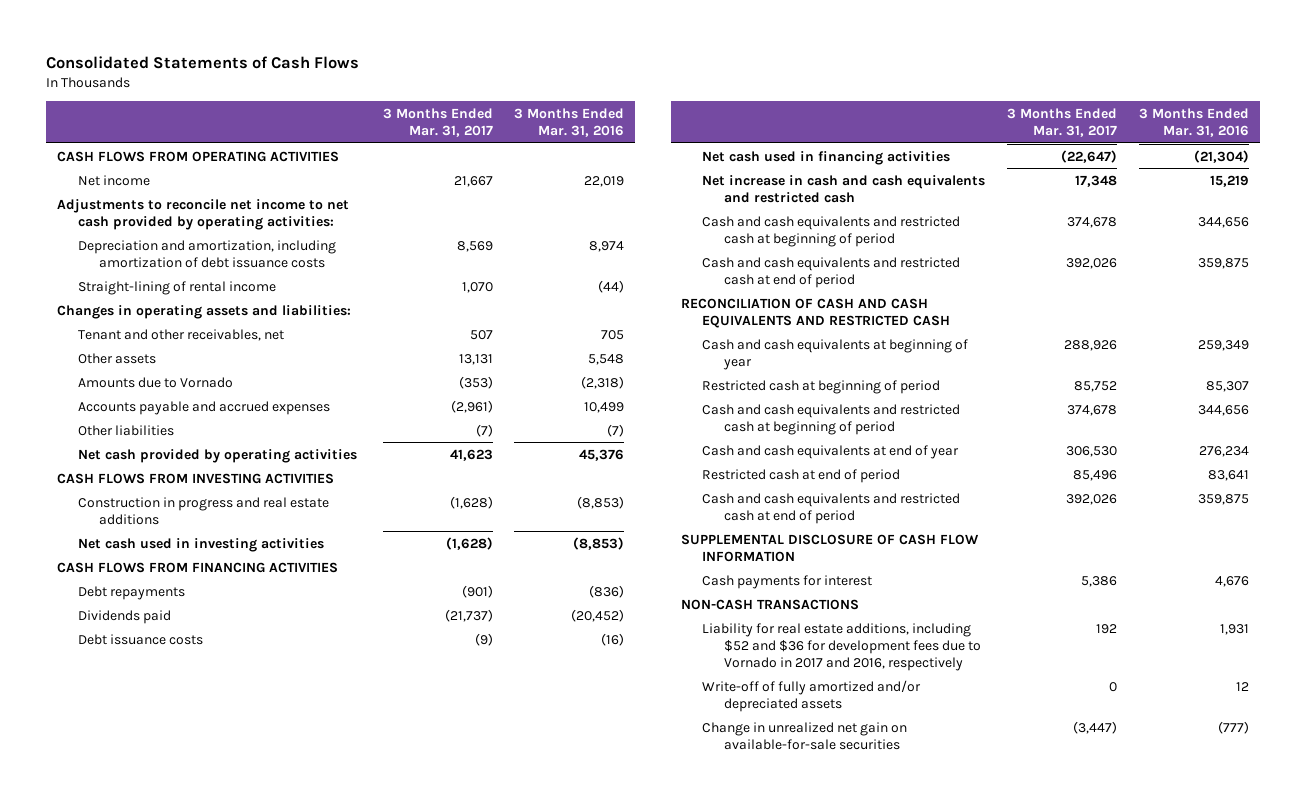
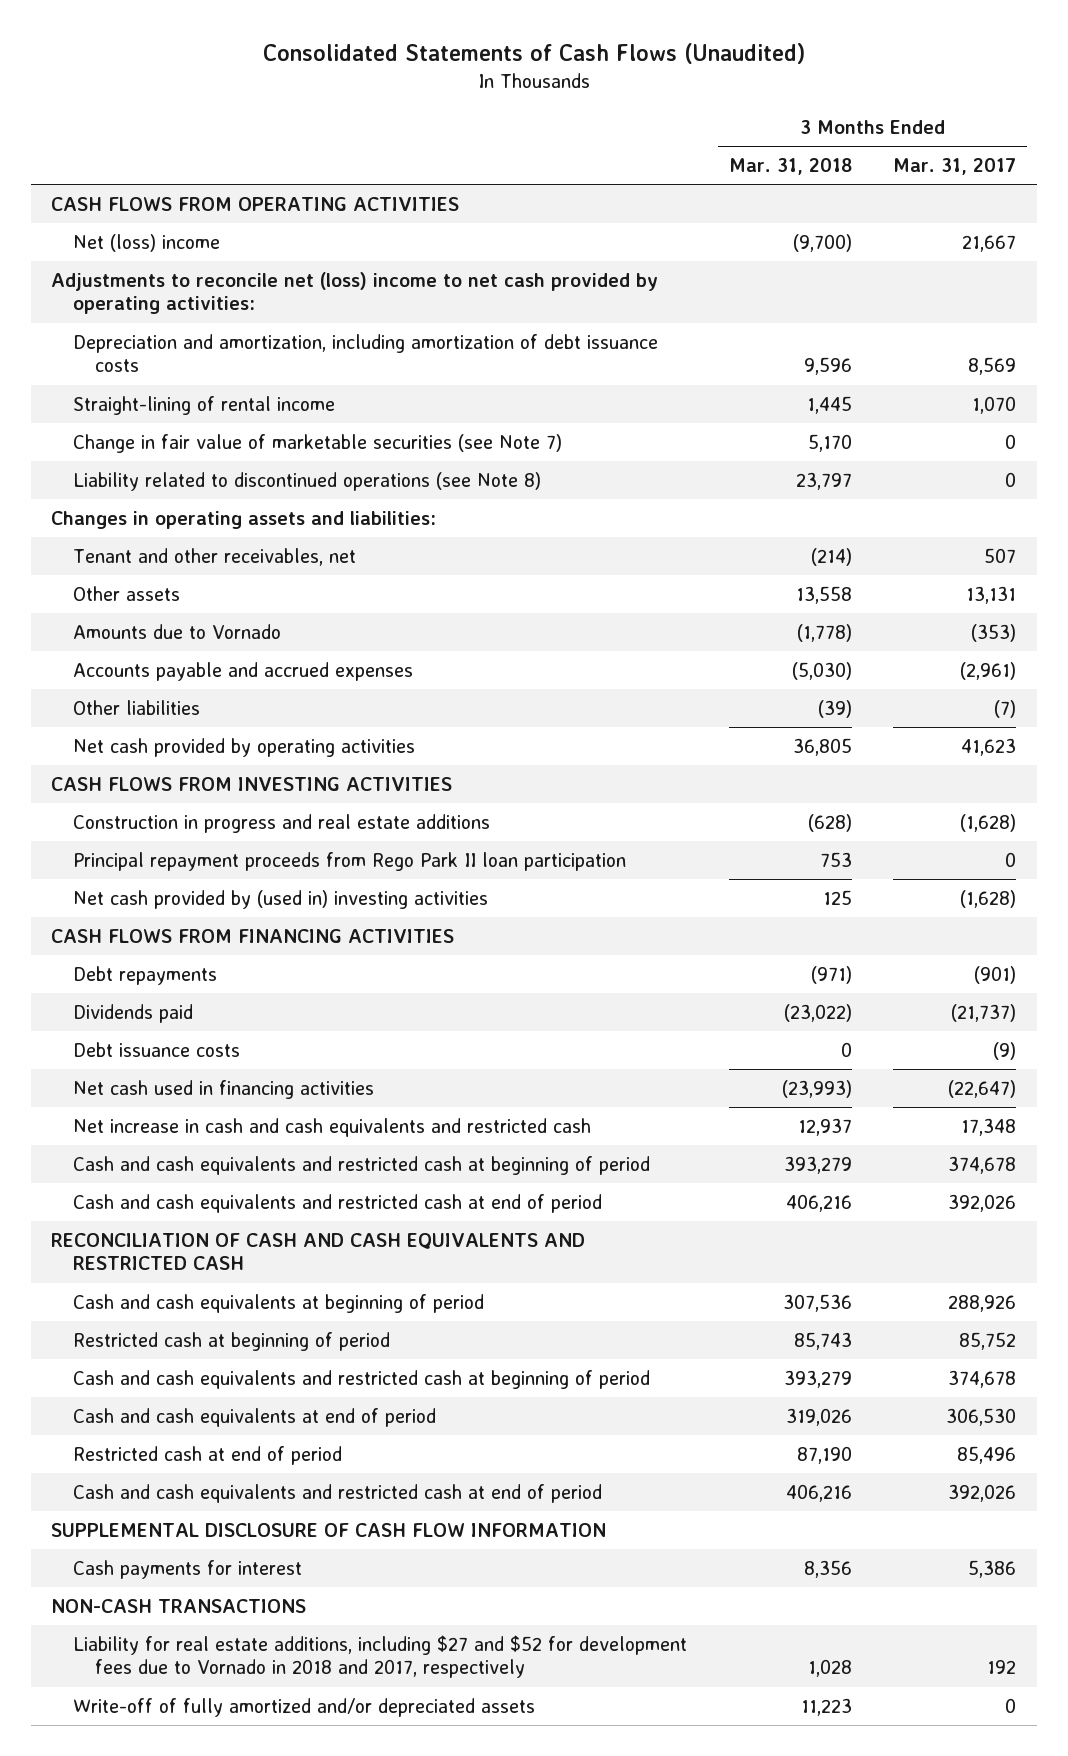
- Consolidated Statements of Cash Flows
+ Consolidated Statements of Cash Flows (Unaudited)
- | 3 Months Ended Mar. 31, 2017 | 3 Months Ended Mar. 31, 2016
+ | 3 Months Ended Mar. 31, 2018 | 3 Months Ended Mar. 31, 2017
- Net income | 21,667 | 22,019
- Adjustments to reconcile net income to net cash provided by operating activities:
+ Net (loss) income | (9,700) | 21,667
+ Adjustments to reconcile net (loss) income to net cash provided by operating activities:
+ Change in fair value of marketable securities (see Note 7) | 5,170 | 0
+ Liability related to discontinued operations (see Note 8) | 23,797 | 0
- Net cash used in investing activities | (1,628) | (8,853)
+ Principal repayment proceeds from Rego Park II loan participation | 753 | 0
+ Net cash provided by (used in) investing activities | 125 | (1,628)
- Cash and cash equivalents at beginning of year | 288,926 | 259,349
+ Cash and cash equivalents at beginning of period | 307,536 | 288,926
- Cash and cash equivalents at end of year | 306,530 | 276,234
+ Cash and cash equivalents at end of period | 319,026 | 306,530
- Liability for real estate additions, including $52 and $36 for development fees due to Vornado in 2017 and 2016, respectively | 192 | 1,931
+ Liability for real estate additions, including $27 and $52 for development fees due to Vornado in 2018 and 2017, respectively | 1,028 | 192
- Change in unrealized net gain on available-for-sale securities | (3,447) | (777)

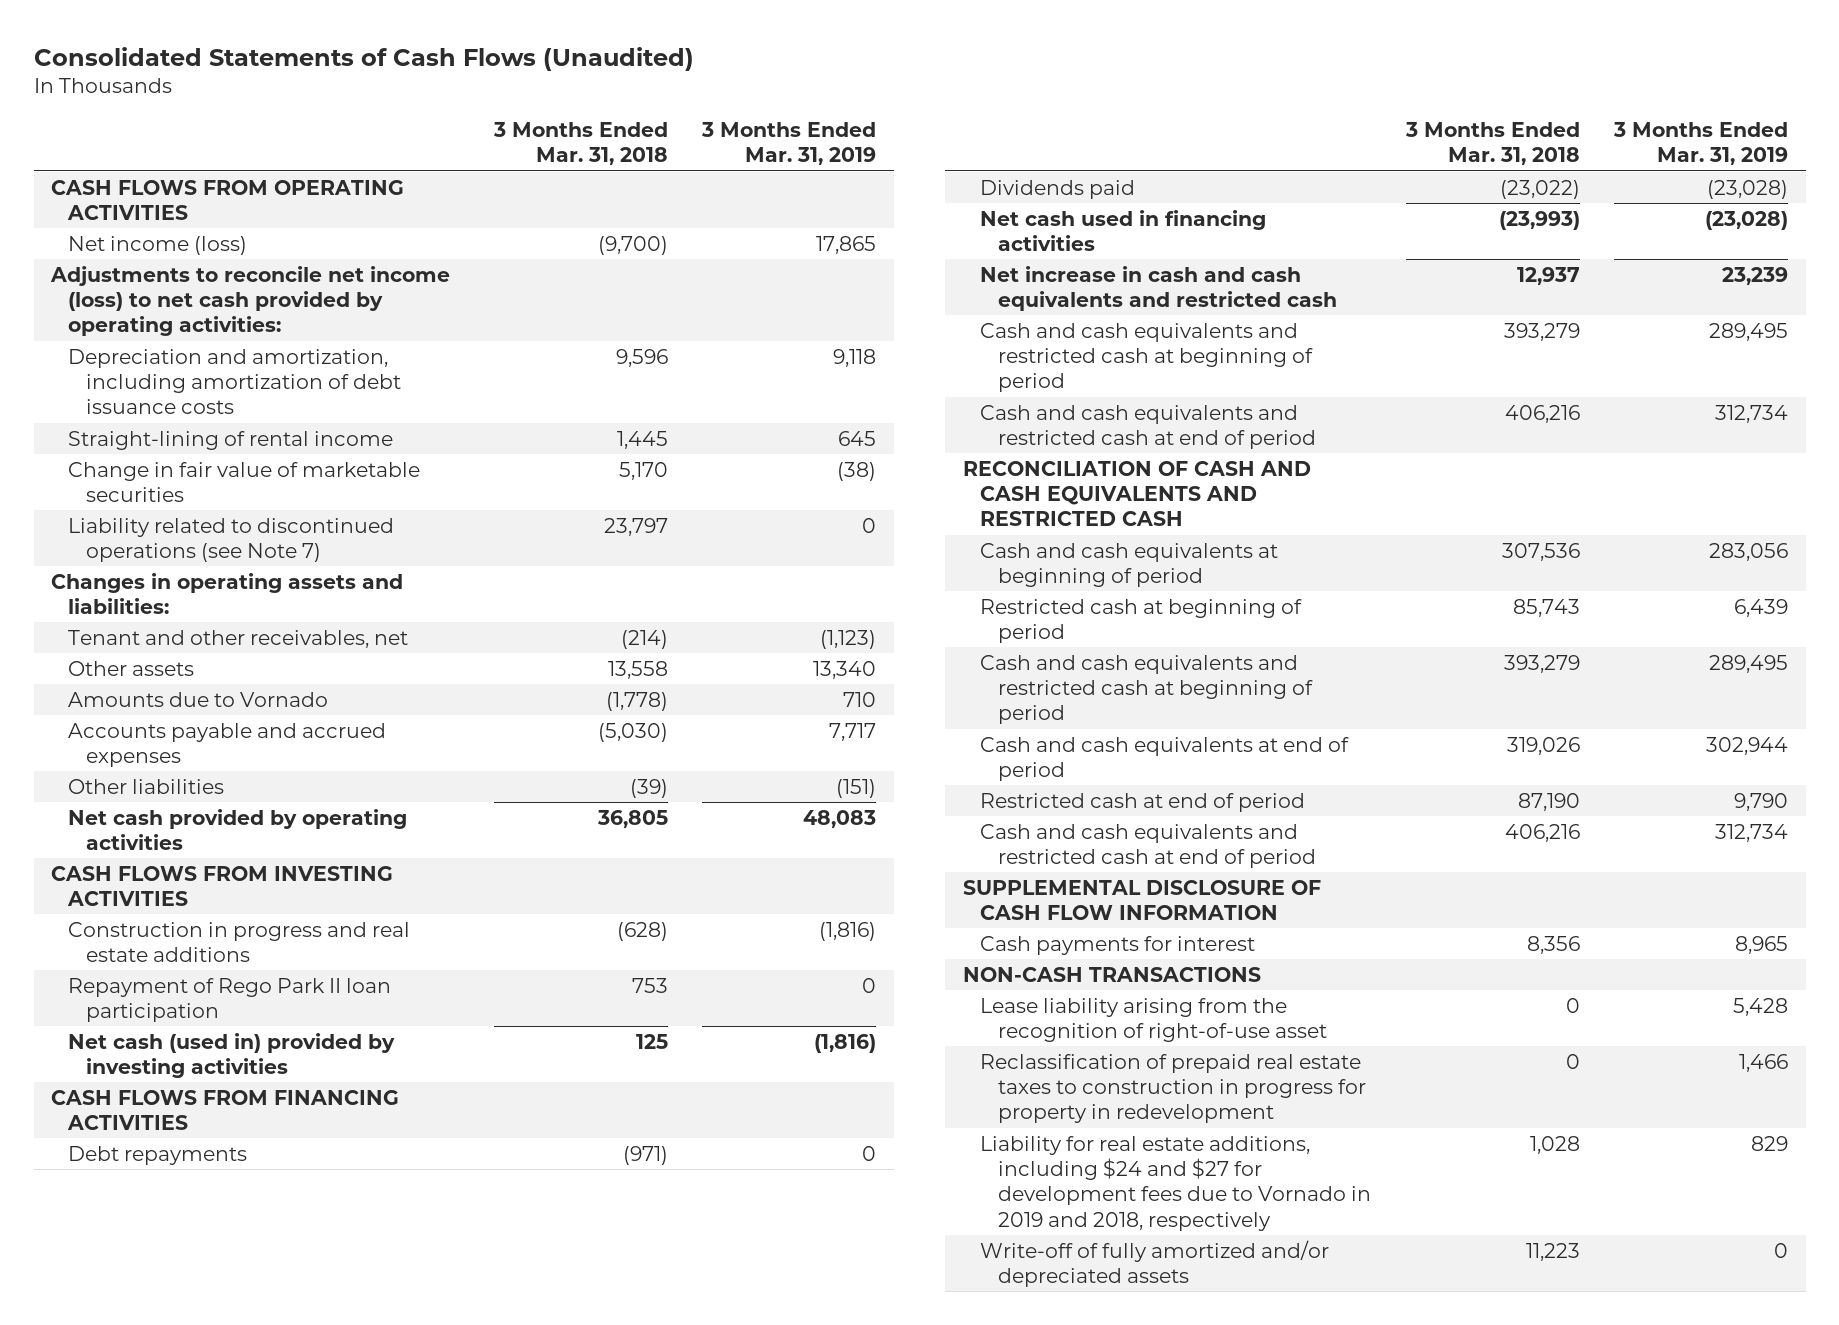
- | 3 Months Ended Mar. 31, 2018 | 3 Months Ended Mar. 31, 2017
+ | 3 Months Ended Mar. 31, 2018 | 3 Months Ended Mar. 31, 2019
- Net (loss) income | (9,700) | 21,667
- Adjustments to reconcile net (loss) income to net cash provided by operating activities:
+ Net income (loss) | (9,700) | 17,865
+ Adjustments to reconcile net income (loss) to net cash provided by operating activities:
- Change in fair value of marketable securities (see Note 7) | 5,170 | 0
- Liability related to discontinued operations (see Note 8) | 23,797 | 0
+ Change in fair value of marketable securities | 5,170 | (38)
+ Liability related to discontinued operations (see Note 7) | 23,797 | 0
- Principal repayment proceeds from Rego Park II loan participation | 753 | 0
- Net cash provided by (used in) investing activities | 125 | (1,628)
+ Repayment of Rego Park II loan participation | 753 | 0
+ Net cash (used in) provided by investing activities | 125 | (1,816)
- Debt issuance costs | 0 | (9)
- Liability for real estate additions, including $27 and $52 for development fees due to Vornado in 2018 and 2017, respectively | 1,028 | 192
+ Lease liability arising from the recognition of right-of-use asset | 0 | 5,428
+ Reclassification of prepaid real estate taxes to construction in progress for property in redevelopment | 0 | 1,466
+ Liability for real estate additions, including $24 and $27 for development fees due to Vornado in 2019 and 2018, respectively | 1,028 | 829

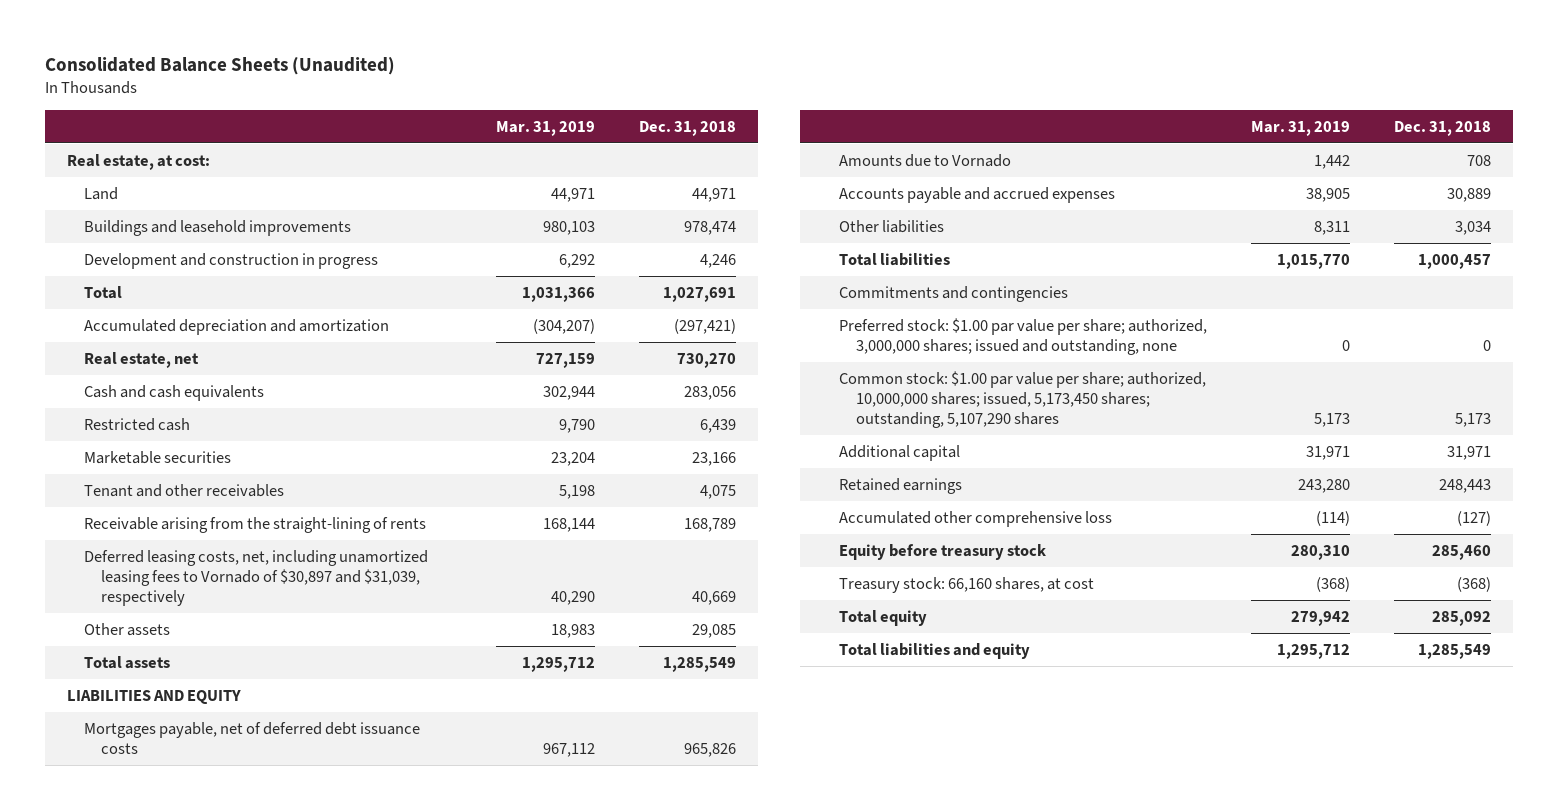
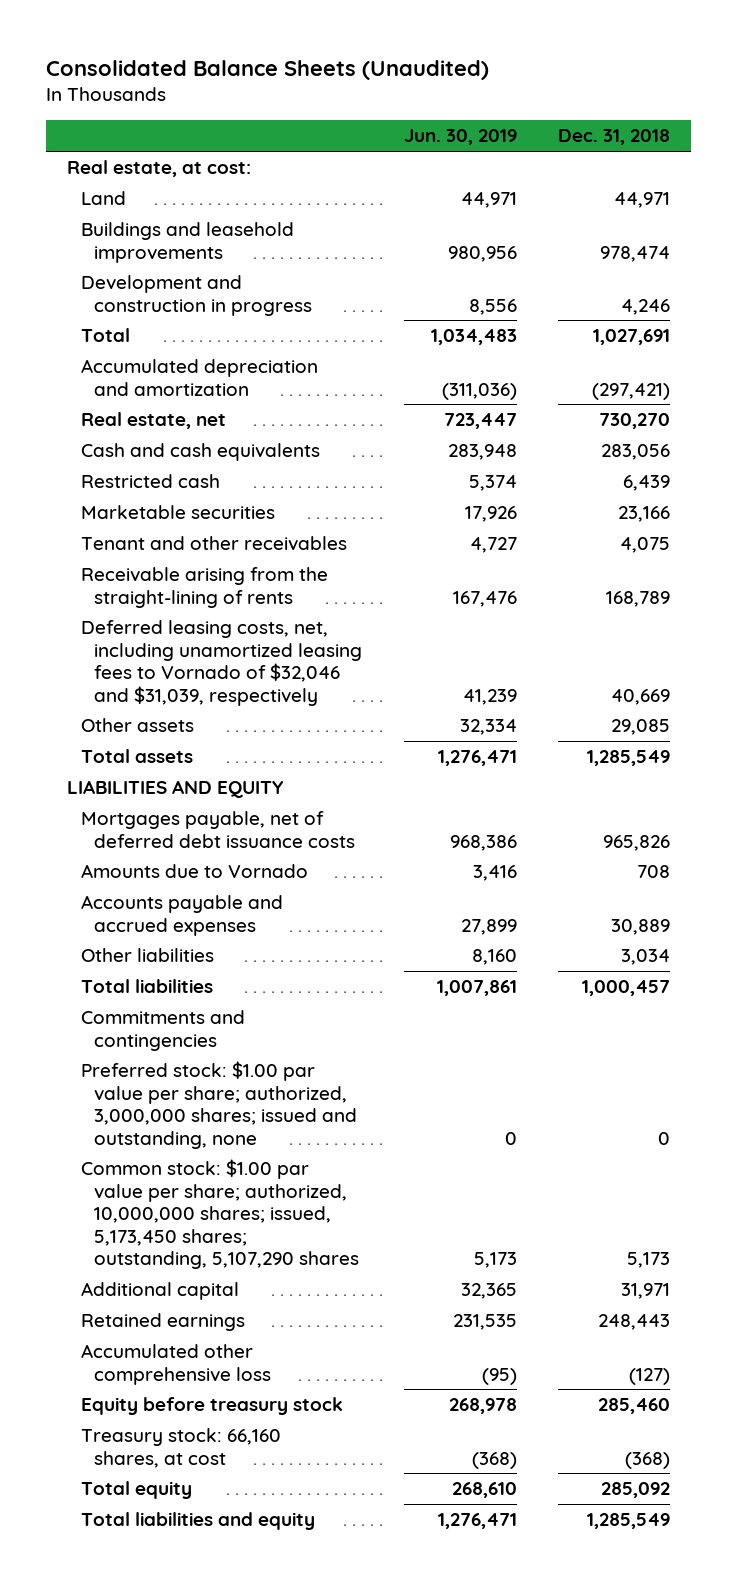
- | Mar. 31, 2019 | Dec. 31, 2018
+ | Jun. 30, 2019 | Dec. 31, 2018
- Deferred leasing costs, net, including unamortized leasing fees to Vornado of $30,897 and $31,039, respectively | 40,290 | 40,669
+ Deferred leasing costs, net, including unamortized leasing fees to Vornado of $32,046 and $31,039, respectively | 41,239 | 40,669

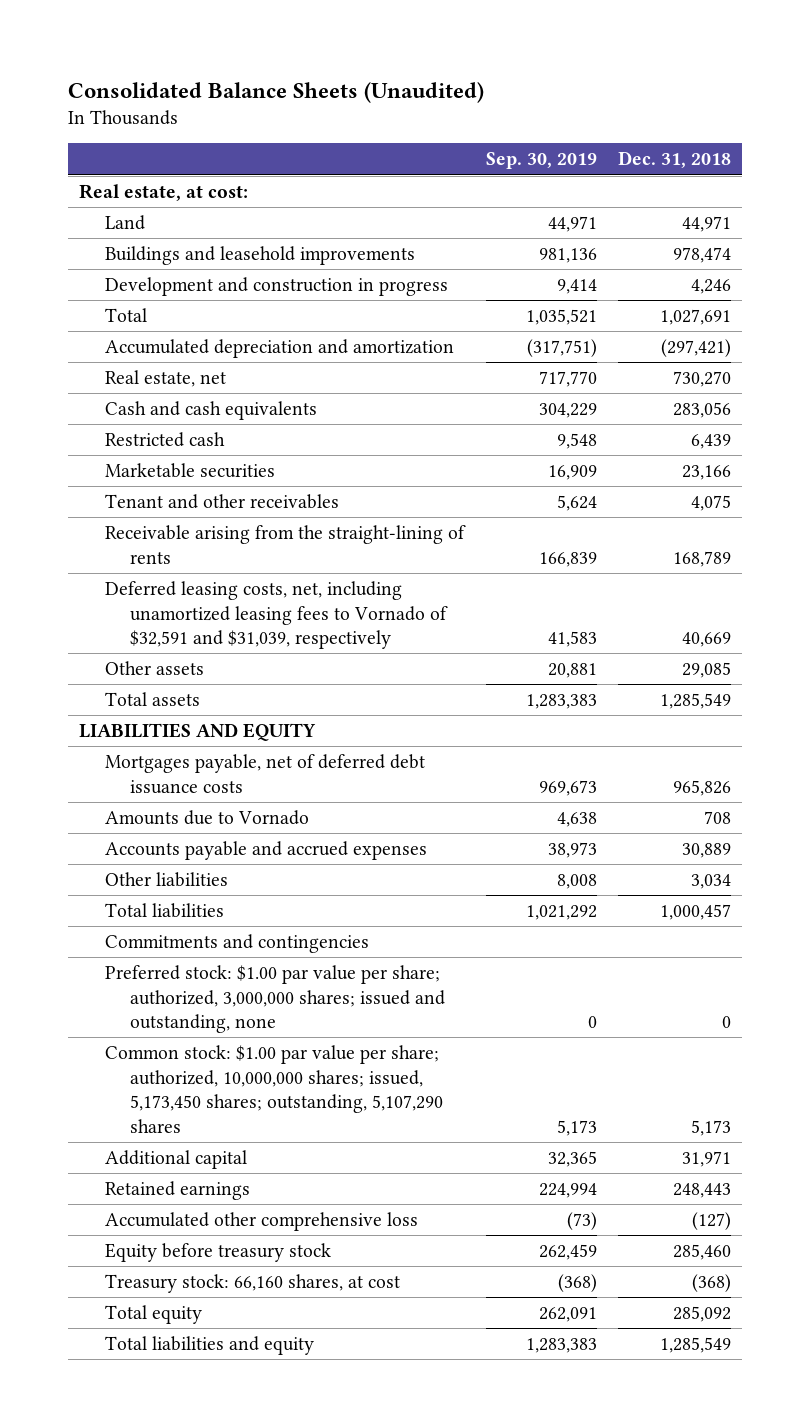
- | Jun. 30, 2019 | Dec. 31, 2018
+ | Sep. 30, 2019 | Dec. 31, 2018
- Deferred leasing costs, net, including unamortized leasing fees to Vornado of $32,046 and $31,039, respectively | 41,239 | 40,669
+ Deferred leasing costs, net, including unamortized leasing fees to Vornado of $32,591 and $31,039, respectively | 41,583 | 40,669

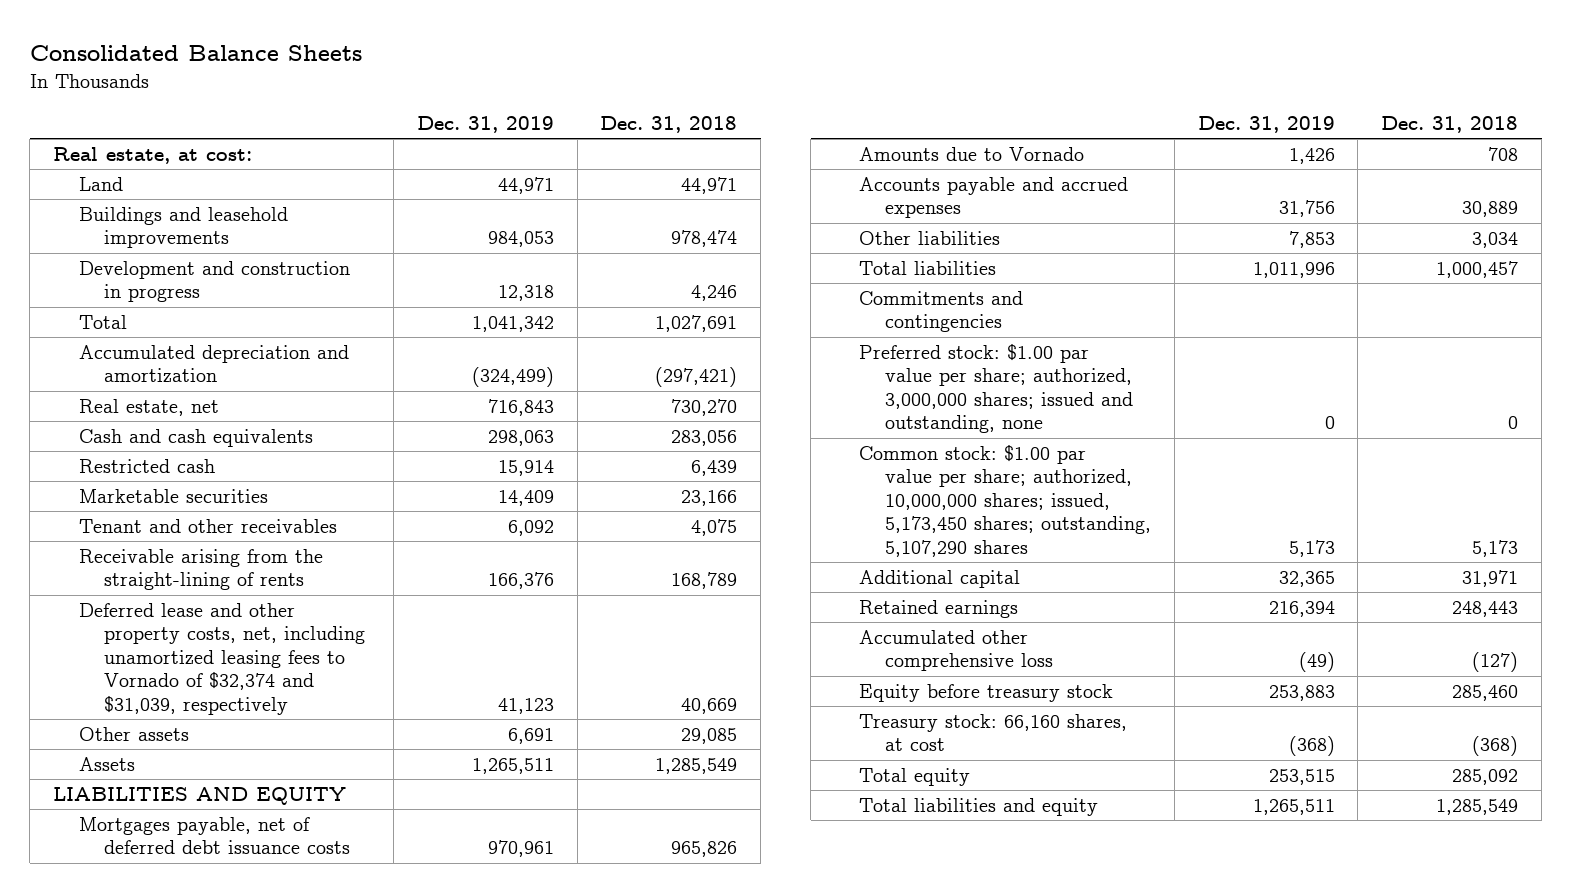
- Consolidated Balance Sheets (Unaudited)
+ Consolidated Balance Sheets
- | Sep. 30, 2019 | Dec. 31, 2018
+ | Dec. 31, 2019 | Dec. 31, 2018
- Deferred leasing costs, net, including unamortized leasing fees to Vornado of $32,591 and $31,039, respectively | 41,583 | 40,669
+ Deferred lease and other property costs, net, including unamortized leasing fees to Vornado of $32,374 and $31,039, respectively | 41,123 | 40,669
- Total assets | 1,283,383 | 1,285,549
+ Assets | 1,265,511 | 1,285,549

